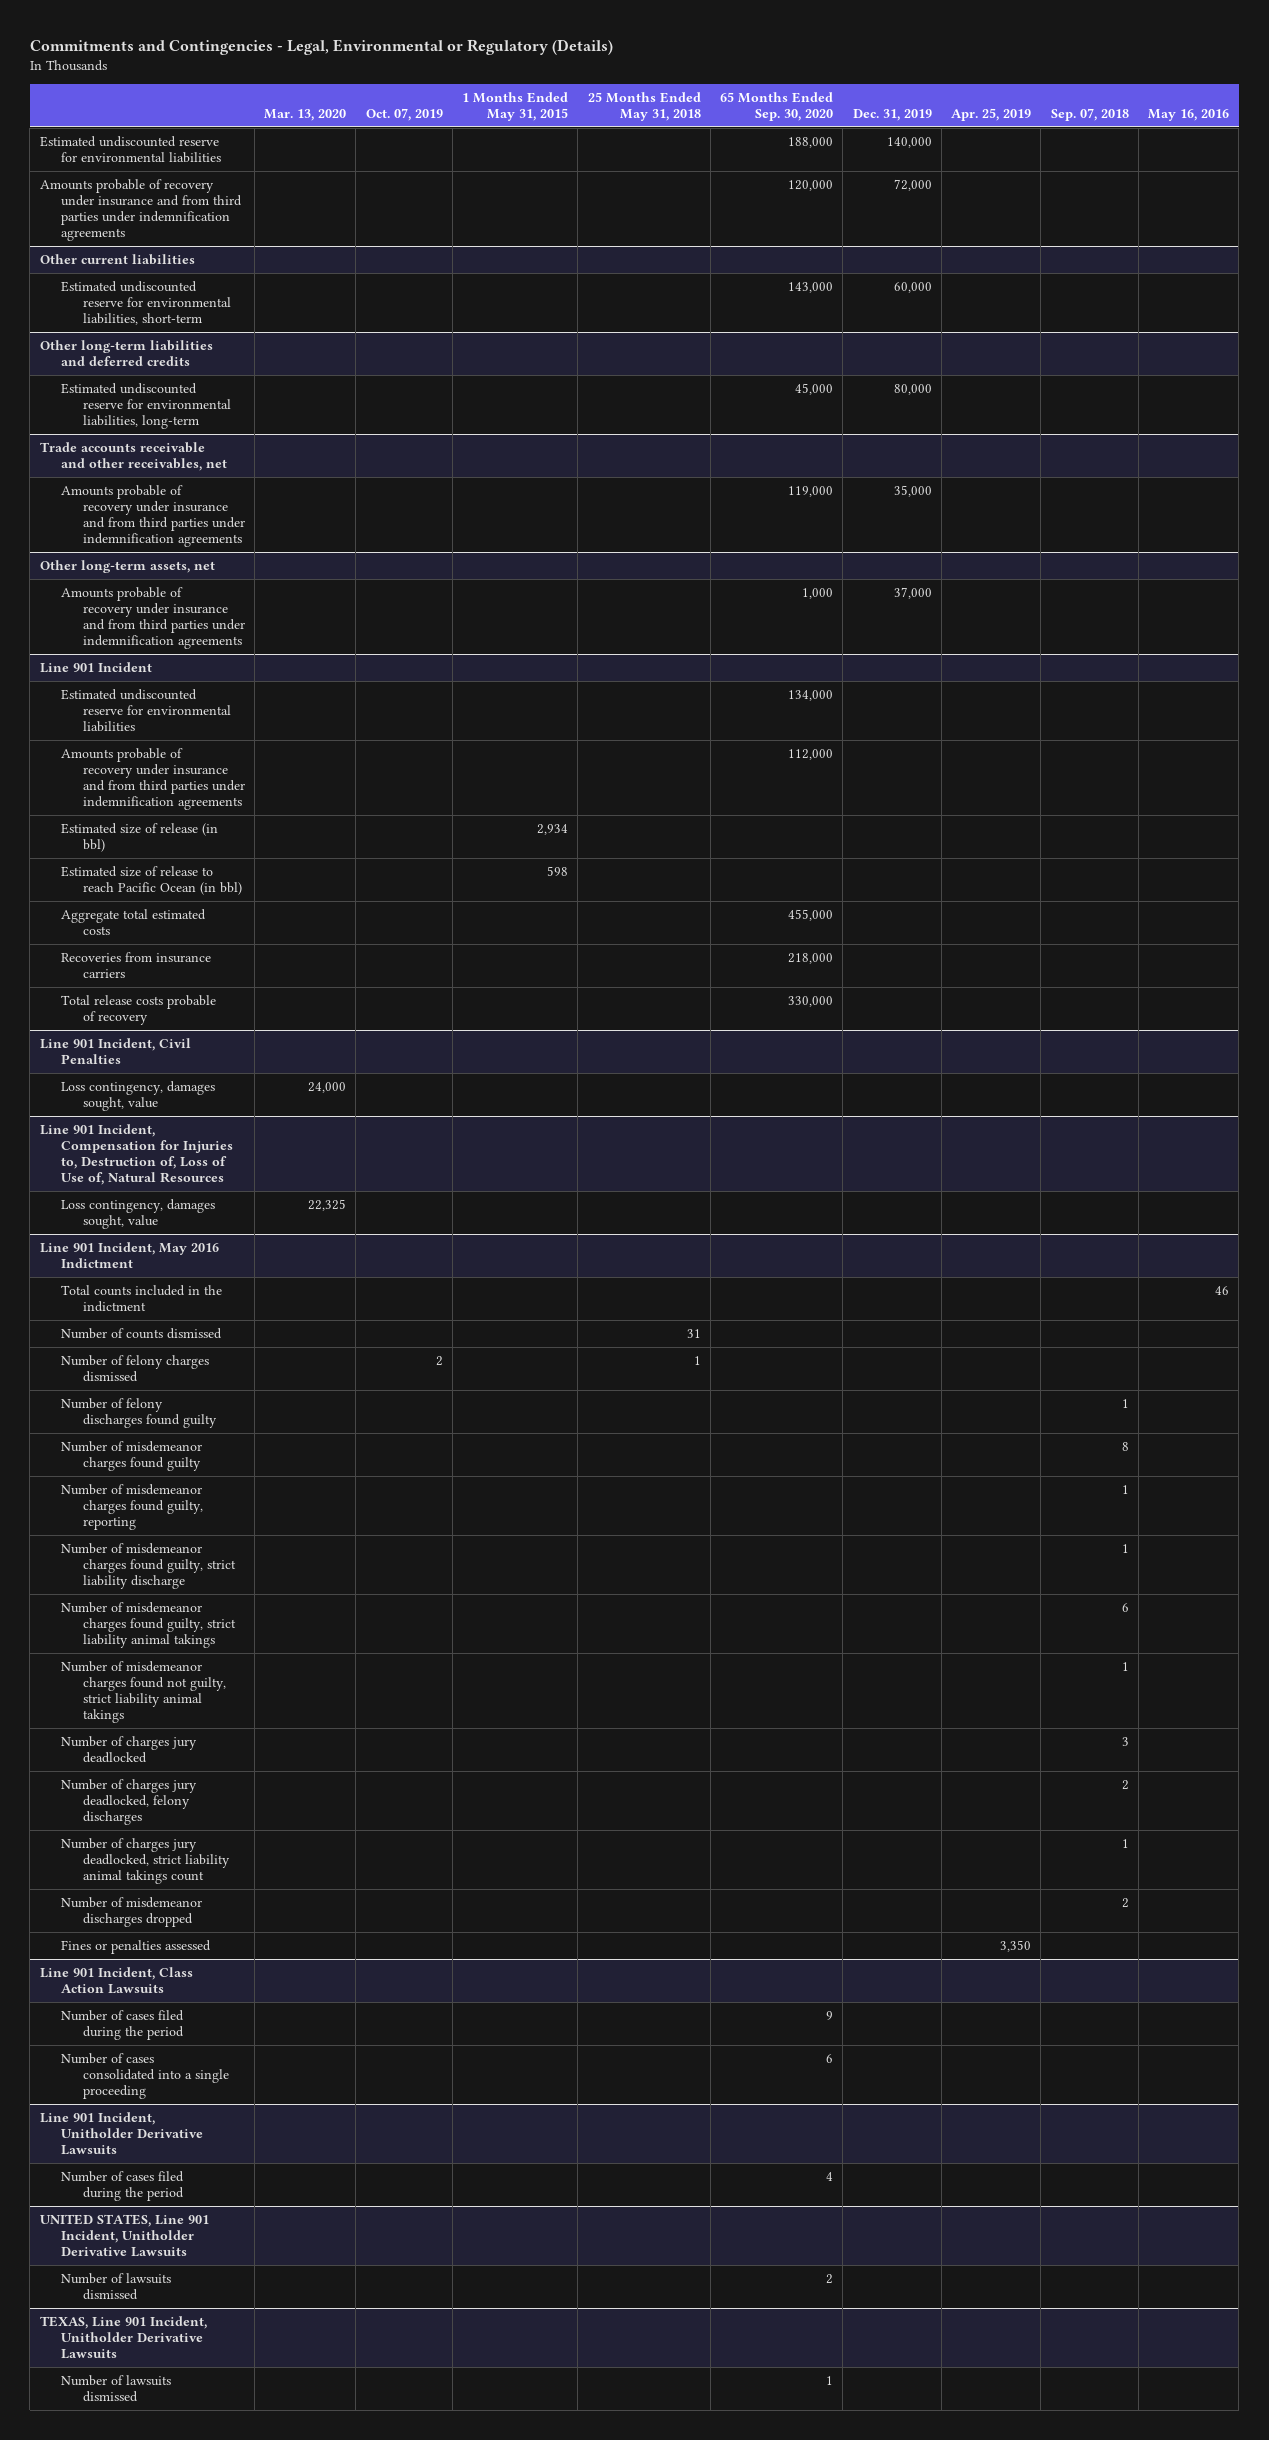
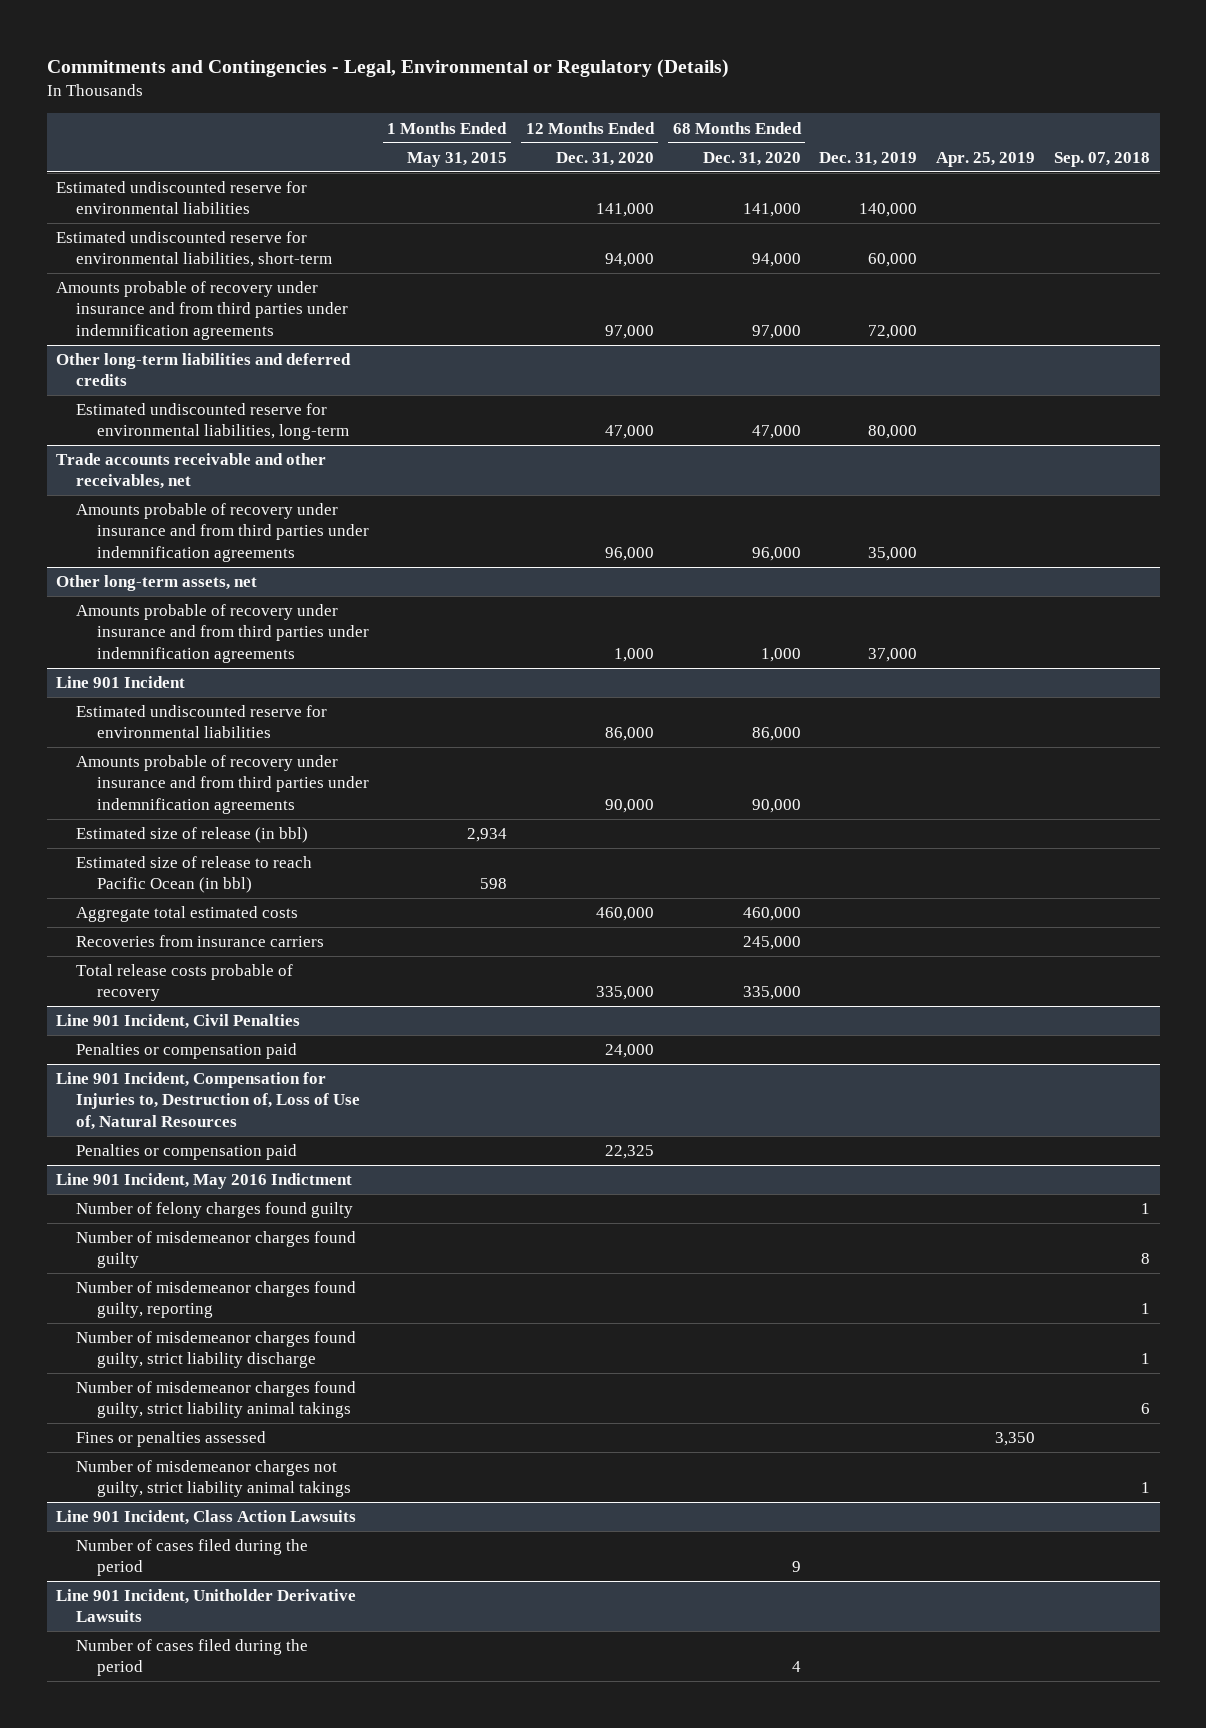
- | Mar. 13, 2020 | Oct. 07, 2019 | 1 Months Ended May 31, 2015 | 25 Months Ended May 31, 2018 | 65 Months Ended Sep. 30, 2020 | Dec. 31, 2019 | Apr. 25, 2019 | Sep. 07, 2018 | May 16, 2016
+ | 1 Months Ended May 31, 2015 | 12 Months Ended Dec. 31, 2020 | 68 Months Ended Dec. 31, 2020 | Dec. 31, 2019 | Apr. 25, 2019 | Sep. 07, 2018
+ Estimated undiscounted reserve for environmental liabilities, short-term | | 94,000 | 94,000 | 60,000 | |
- Other current liabilities
- Estimated undiscounted reserve for environmental liabilities, short-term | | | | | 143,000 | 60,000 | | |
@ Line 901 Incident, Civil Penalties
- Loss contingency, damages sought, value | 24,000 | | | | | | | |
+ Penalties or compensation paid | | 24,000 | | | |
@ Line 901 Incident, Compensation for Injuries to, Destruction of, Loss of Use of, Natural Resources
- Loss contingency, damages sought, value | 22,325 | | | | | | | |
+ Penalties or compensation paid | | 22,325 | | | |
@ Line 901 Incident, May 2016 Indictment
- Total counts included in the indictment | | | | | | | | | 46
- Number of counts dismissed | | | | 31 | | | | |
- Number of felony charges dismissed | | 2 | | 1 | | | | |
- Number of felony discharges found guilty | | | | | | | | 1 |
+ Number of felony charges found guilty | | | | | | 1
- Number of misdemeanor charges found not guilty, strict liability animal takings | | | | | | | | 1 |
- Number of charges jury deadlocked | | | | | | | | 3 |
- Number of charges jury deadlocked, felony discharges | | | | | | | | 2 |
- Number of charges jury deadlocked, strict liability animal takings count | | | | | | | | 1 |
- Number of misdemeanor discharges dropped | | | | | | | | 2 |
+ Number of misdemeanor charges not guilty, strict liability animal takings | | | | | | 1
@ Line 901 Incident, Class Action Lawsuits
- Number of cases consolidated into a single proceeding | | | | | 6 | | | |
- UNITED STATES, Line 901 Incident, Unitholder Derivative Lawsuits
- Number of lawsuits dismissed | | | | | 2 | | | |
- TEXAS, Line 901 Incident, Unitholder Derivative Lawsuits
- Number of lawsuits dismissed | | | | | 1 | | | |

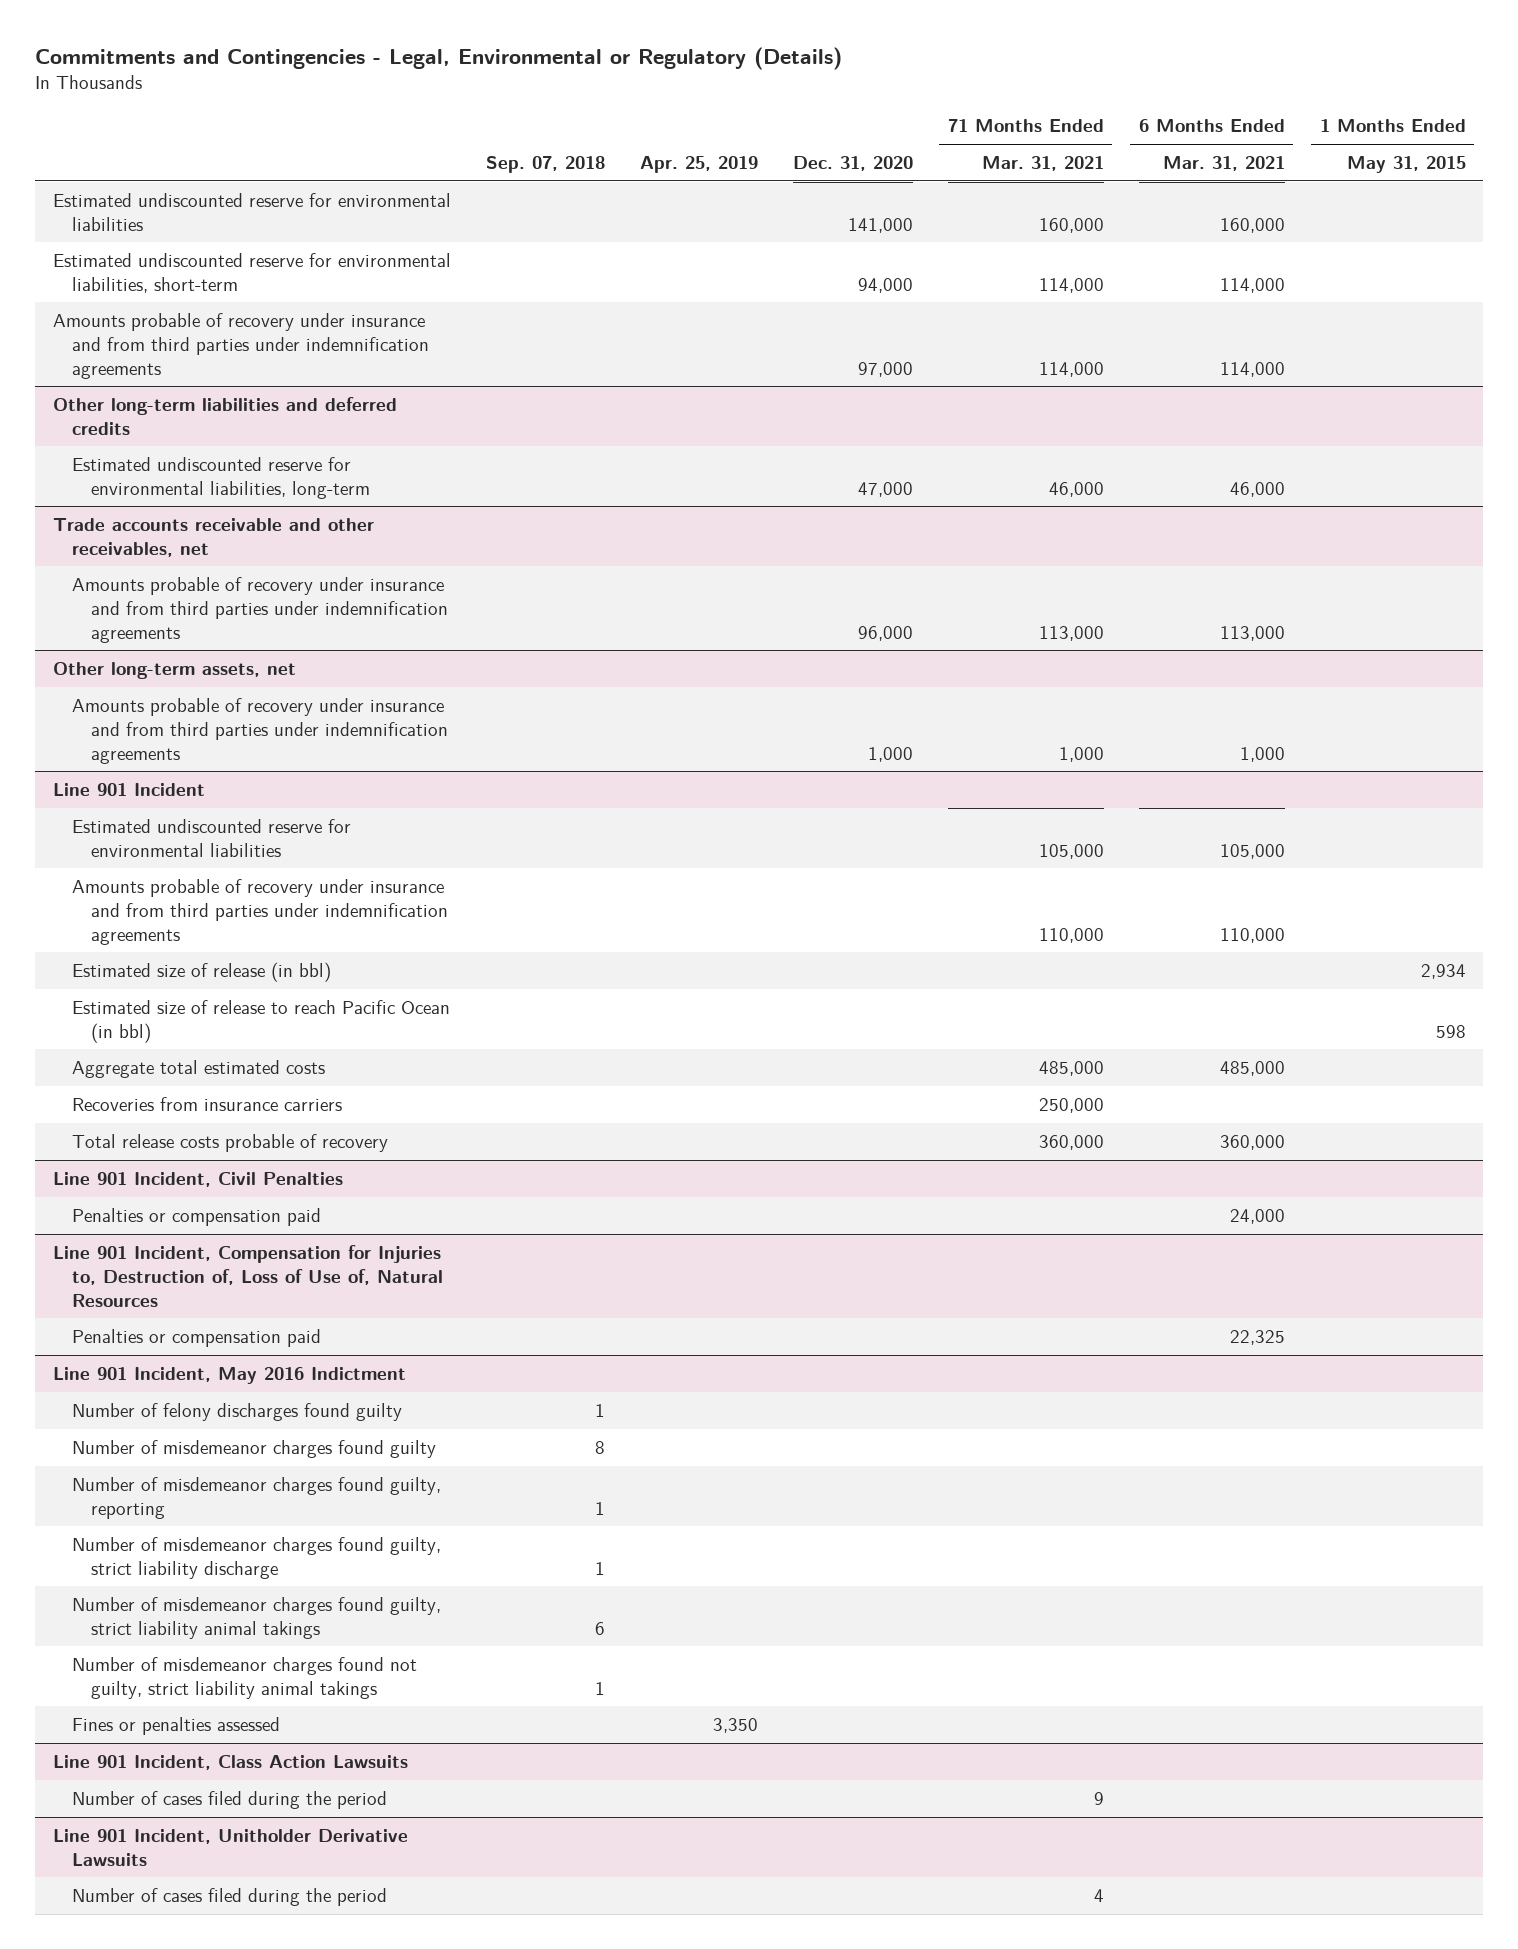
- | 1 Months Ended May 31, 2015 | 12 Months Ended Dec. 31, 2020 | 68 Months Ended Dec. 31, 2020 | Dec. 31, 2019 | Apr. 25, 2019 | Sep. 07, 2018
+ | Sep. 07, 2018 | Apr. 25, 2019 | Dec. 31, 2020 | 71 Months Ended Mar. 31, 2021 | 6 Months Ended Mar. 31, 2021 | 1 Months Ended May 31, 2015
@ Line 901 Incident, May 2016 Indictment
- Number of felony charges found guilty | | | | | | 1
+ Number of felony discharges found guilty | 1 | | | | |
+ Number of misdemeanor charges found not guilty, strict liability animal takings | 1 | | | | |
- Number of misdemeanor charges not guilty, strict liability animal takings | | | | | | 1

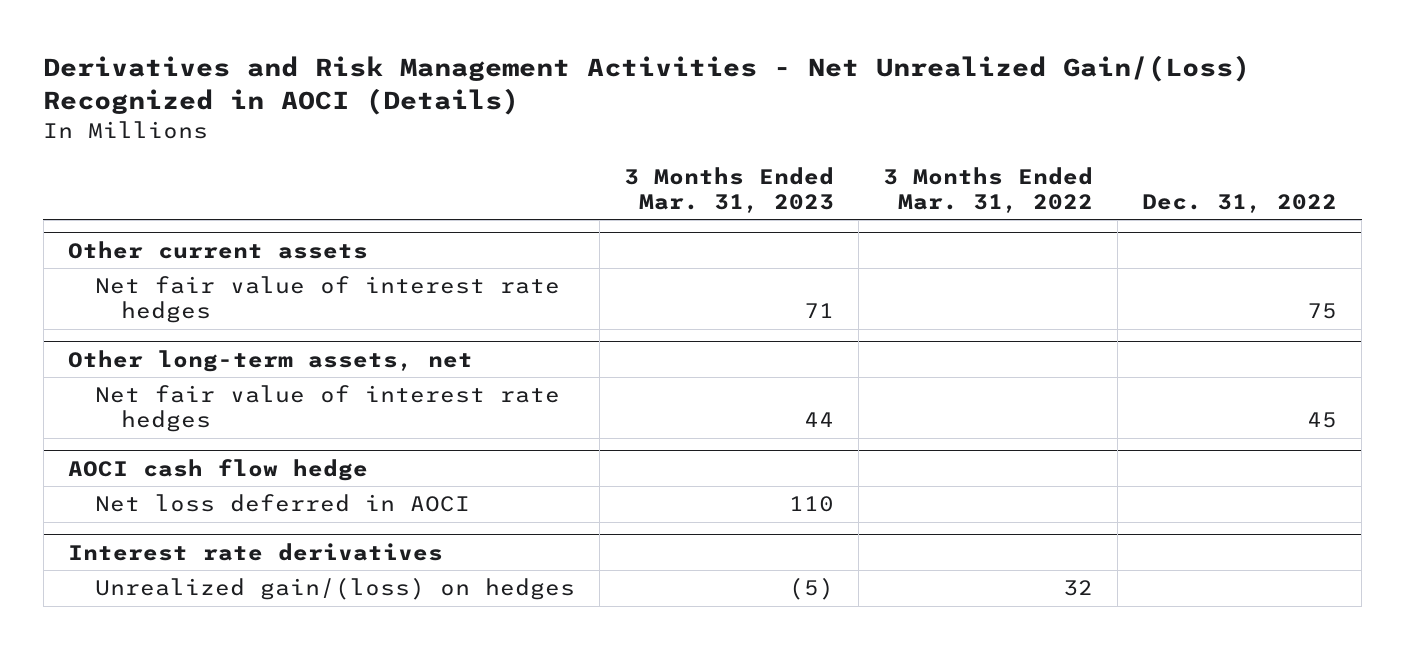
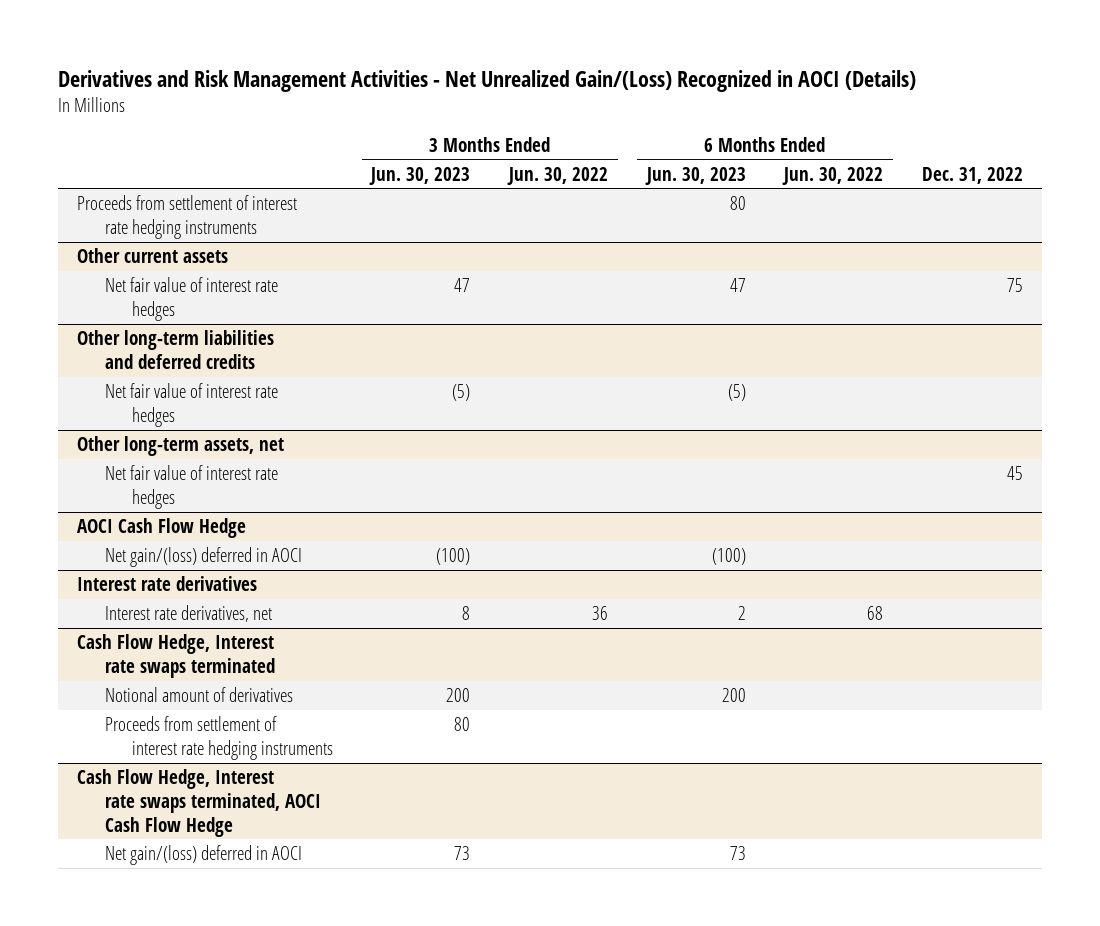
- | 3 Months Ended Mar. 31, 2023 | 3 Months Ended Mar. 31, 2022 | Dec. 31, 2022
+ | 3 Months Ended Jun. 30, 2023 | 3 Months Ended Jun. 30, 2022 | 6 Months Ended Jun. 30, 2023 | 6 Months Ended Jun. 30, 2022 | Dec. 31, 2022
+ Proceeds from settlement of interest rate hedging instruments | | | 80 | |
+ Other long-term liabilities and deferred credits
+ Net fair value of interest rate hedges | (5) | | (5) | |
- AOCI cash flow hedge
- Net loss deferred in AOCI | 110 | |
+ AOCI Cash Flow Hedge
+ Net gain/(loss) deferred in AOCI | (100) | | (100) | |
@ Interest rate derivatives
- Unrealized gain/(loss) on hedges | (5) | 32 |
+ Interest rate derivatives, net | 8 | 36 | 2 | 68 |
+ Cash Flow Hedge, Interest rate swaps terminated
+ Notional amount of derivatives | 200 | | 200 | |
+ Proceeds from settlement of interest rate hedging instruments | 80 | | | |
+ Cash Flow Hedge, Interest rate swaps terminated, AOCI Cash Flow Hedge
+ Net gain/(loss) deferred in AOCI | 73 | | 73 | |

